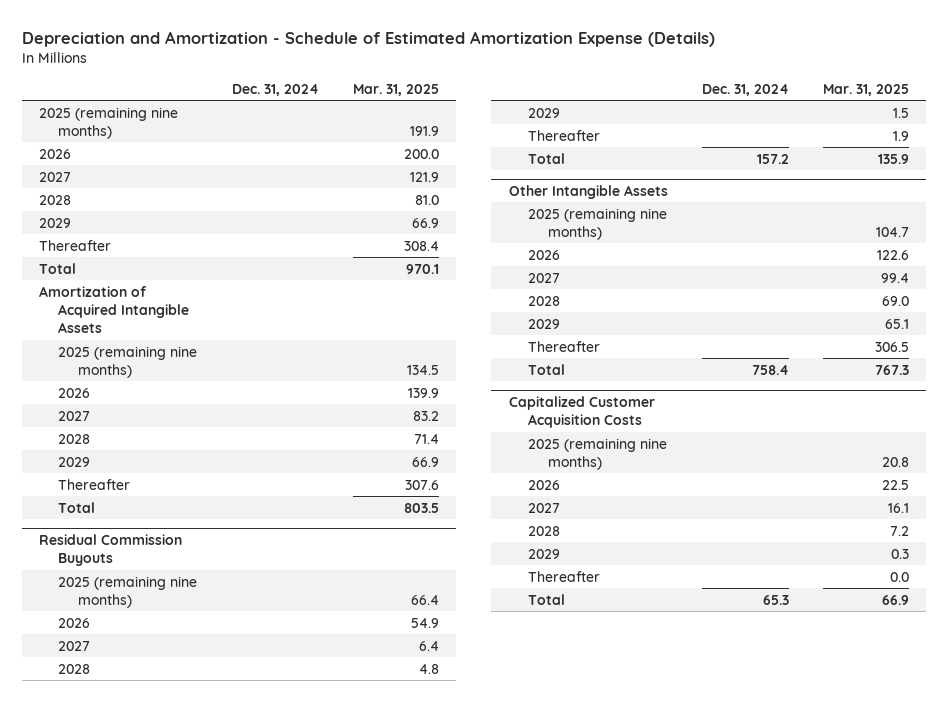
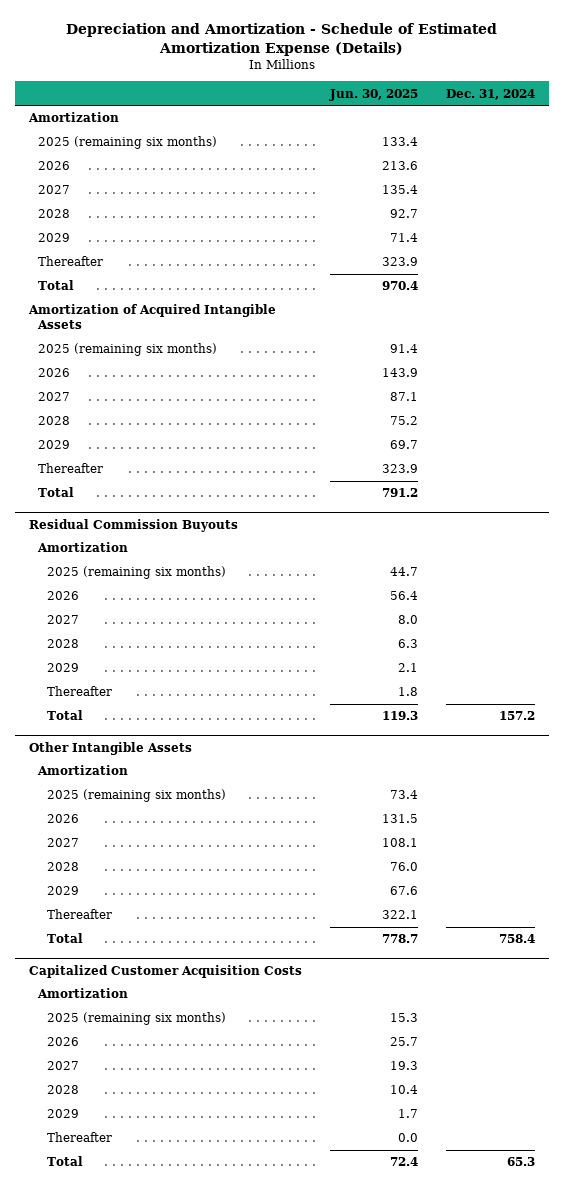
- | Dec. 31, 2024 | Mar. 31, 2025
+ | Jun. 30, 2025 | Dec. 31, 2024
- 2025 (remaining nine months) | | 191.9
+ Amortization
+ 2025 (remaining six months) | 133.4 |
- 2025 (remaining nine months) | | 134.5
+ 2025 (remaining six months) | 91.4 |
@ Residual Commission Buyouts
- 2025 (remaining nine months) | | 66.4
+ Amortization
+ 2025 (remaining six months) | 44.7 |
@ Other Intangible Assets
- 2025 (remaining nine months) | | 104.7
+ Amortization
+ 2025 (remaining six months) | 73.4 |
@ Capitalized Customer Acquisition Costs
- 2025 (remaining nine months) | | 20.8
+ Amortization
+ 2025 (remaining six months) | 15.3 |

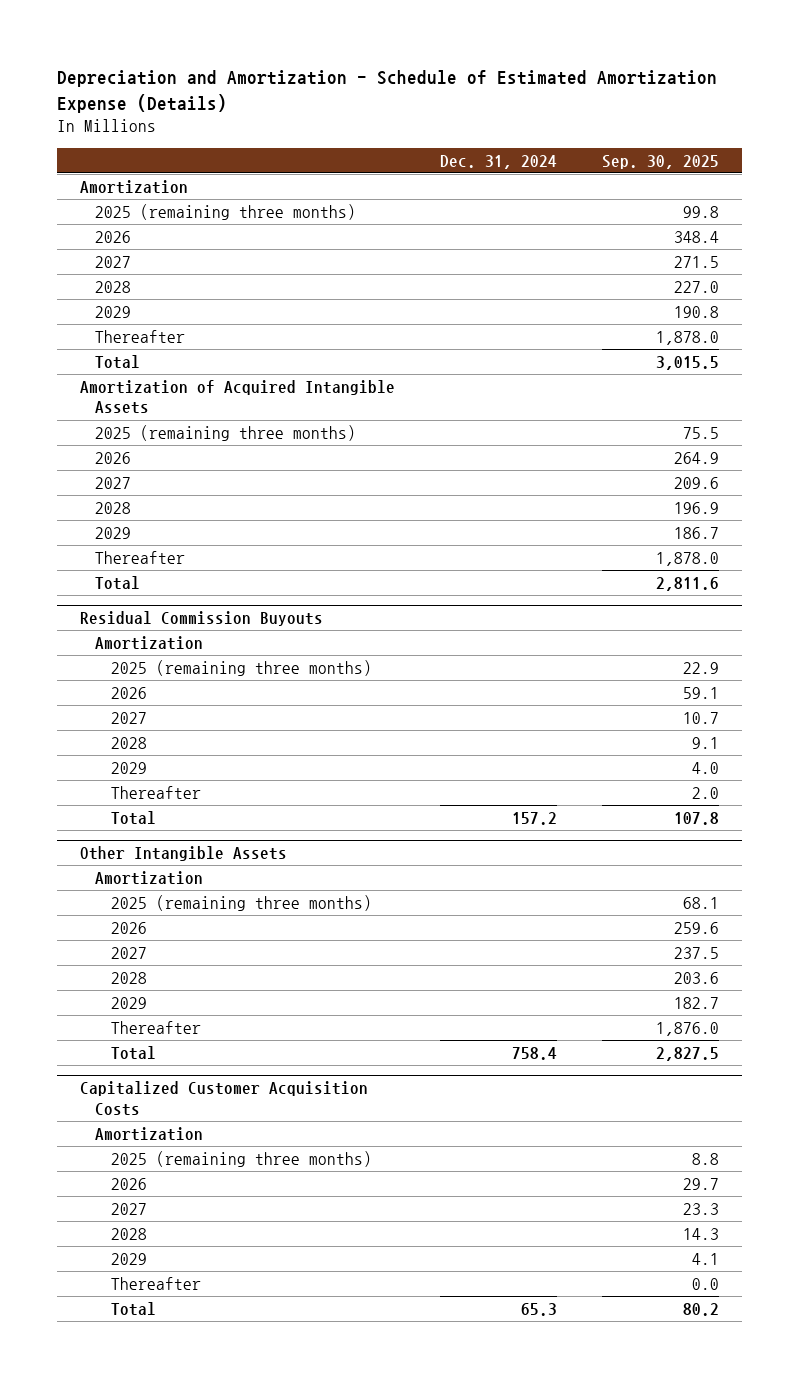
- | Jun. 30, 2025 | Dec. 31, 2024
+ | Dec. 31, 2024 | Sep. 30, 2025
- 2025 (remaining six months) | 133.4 |
+ 2025 (remaining three months) | | 99.8
- 2025 (remaining six months) | 91.4 |
+ 2025 (remaining three months) | | 75.5
@ Residual Commission Buyouts
- 2025 (remaining six months) | 44.7 |
+ 2025 (remaining three months) | | 22.9
@ Other Intangible Assets
- 2025 (remaining six months) | 73.4 |
+ 2025 (remaining three months) | | 68.1
@ Capitalized Customer Acquisition Costs
- 2025 (remaining six months) | 15.3 |
+ 2025 (remaining three months) | | 8.8

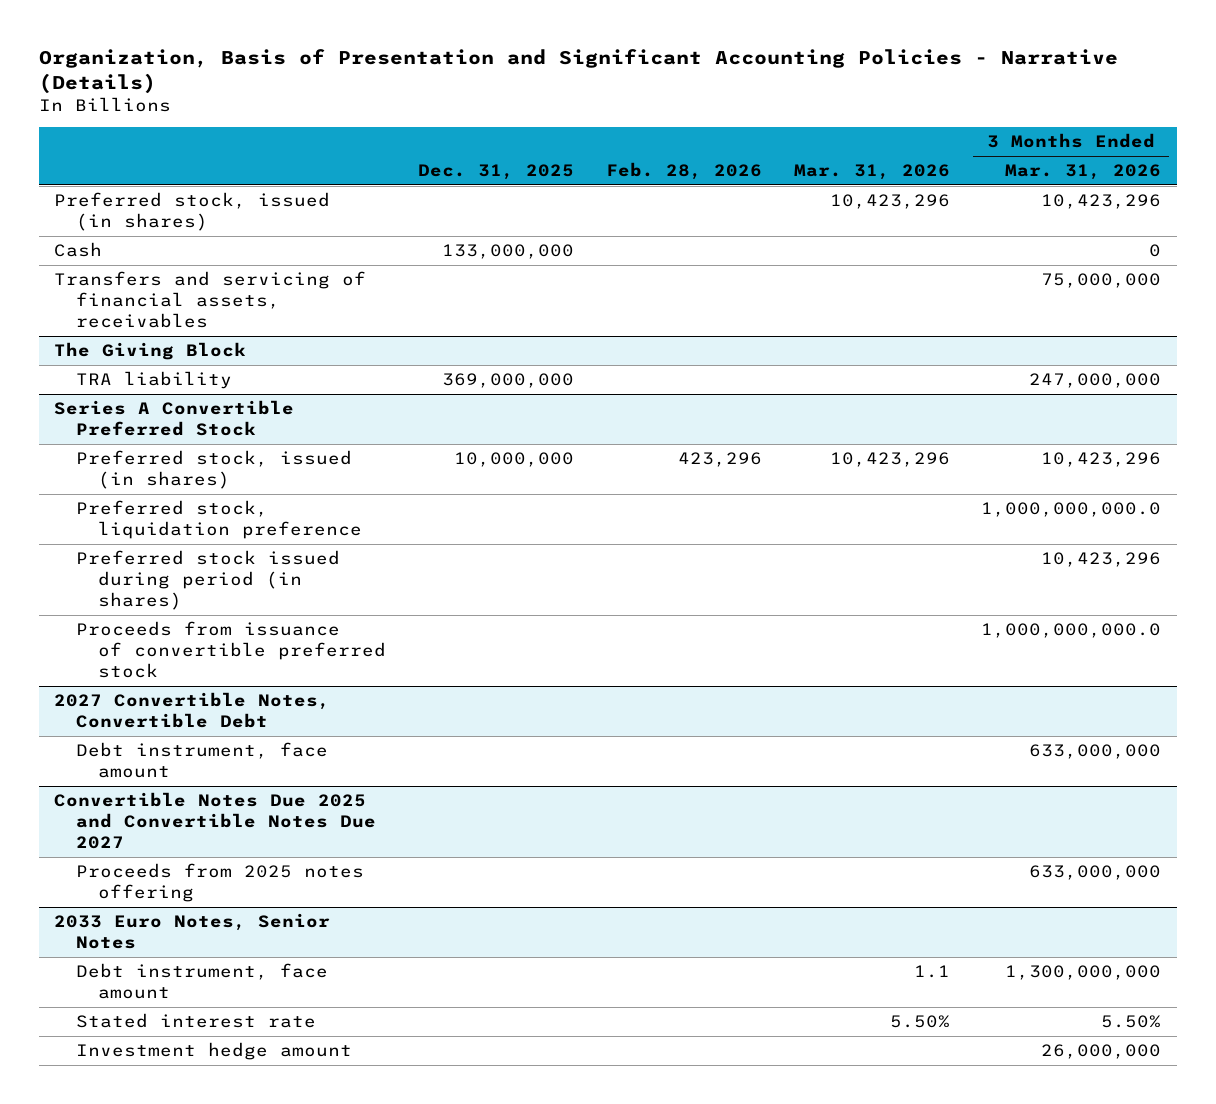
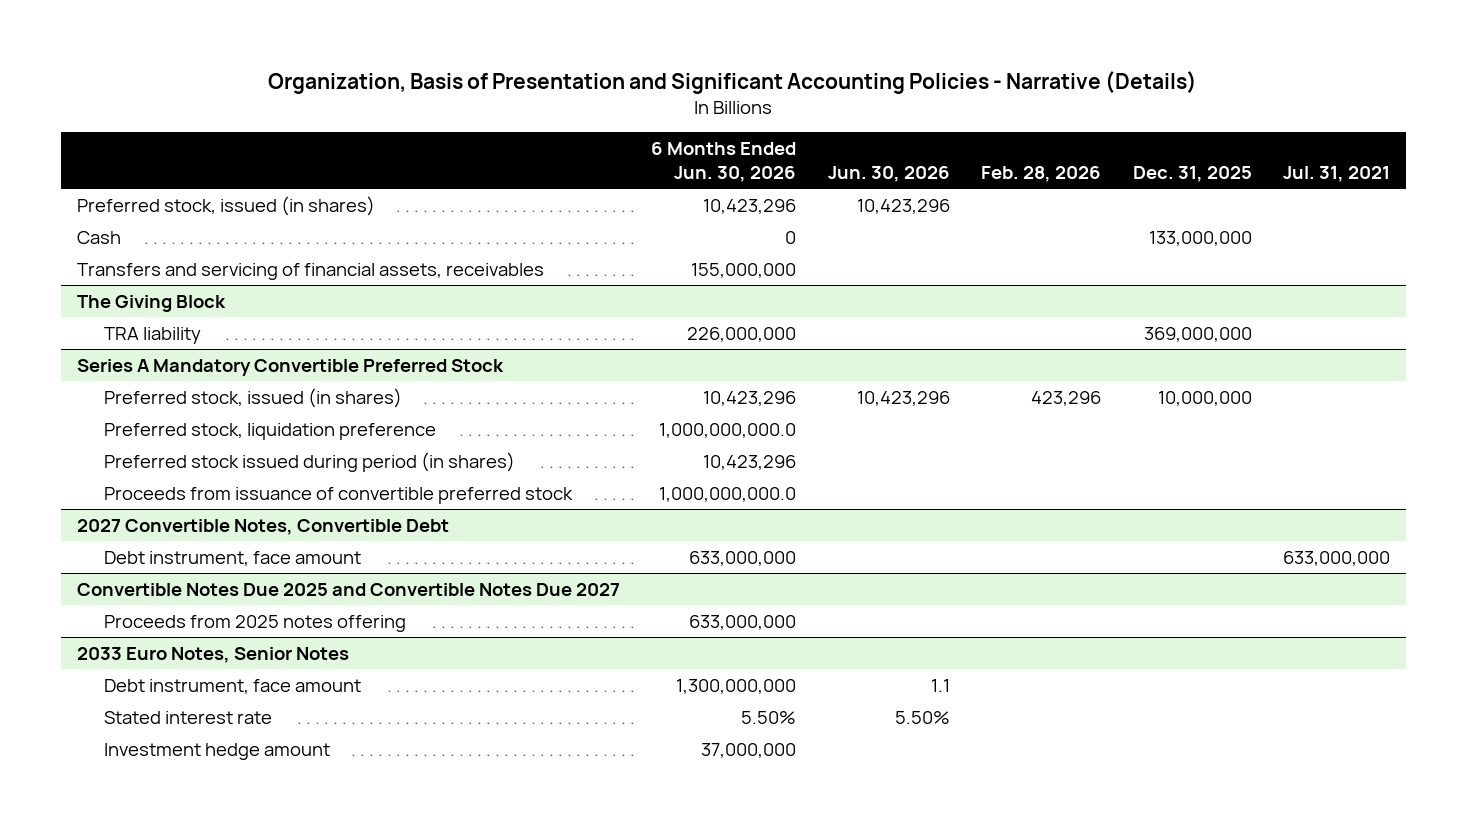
- | Dec. 31, 2025 | Feb. 28, 2026 | Mar. 31, 2026 | 3 Months Ended Mar. 31, 2026
+ | 6 Months Ended Jun. 30, 2026 | Jun. 30, 2026 | Feb. 28, 2026 | Dec. 31, 2025 | Jul. 31, 2021
- Series A Convertible Preferred Stock
+ Series A Mandatory Convertible Preferred Stock

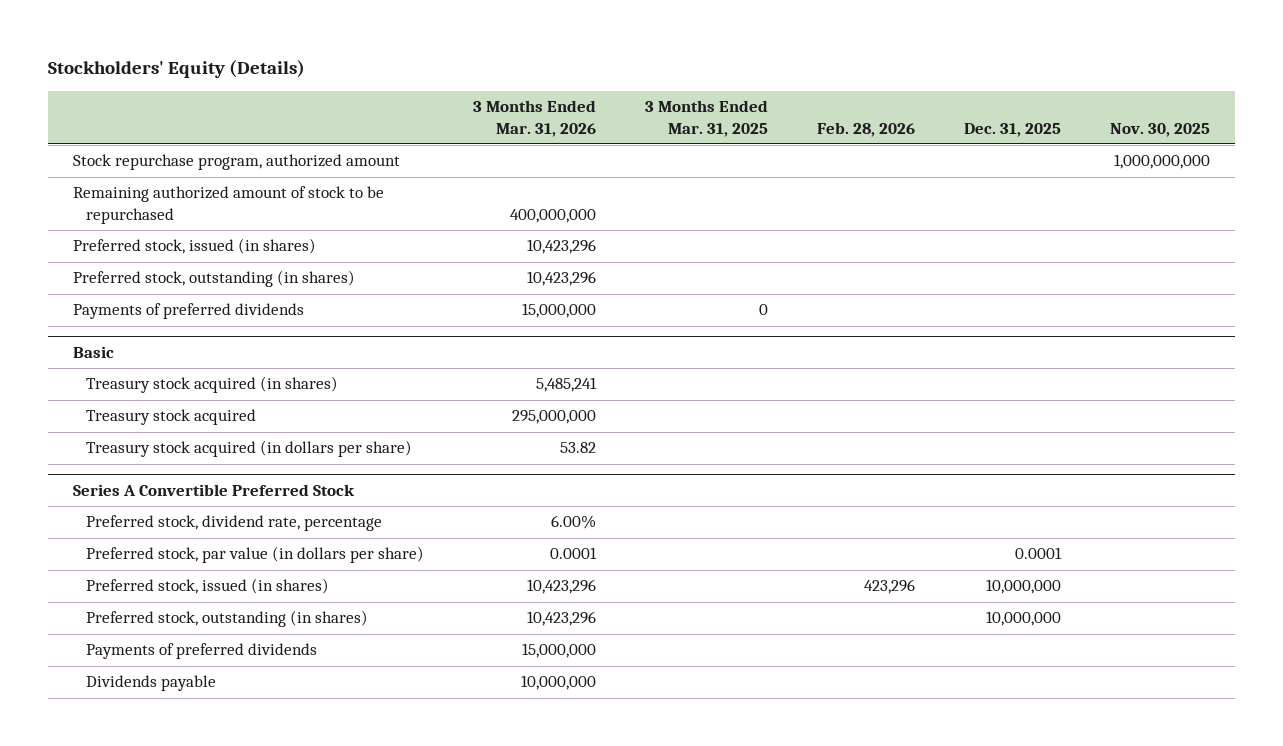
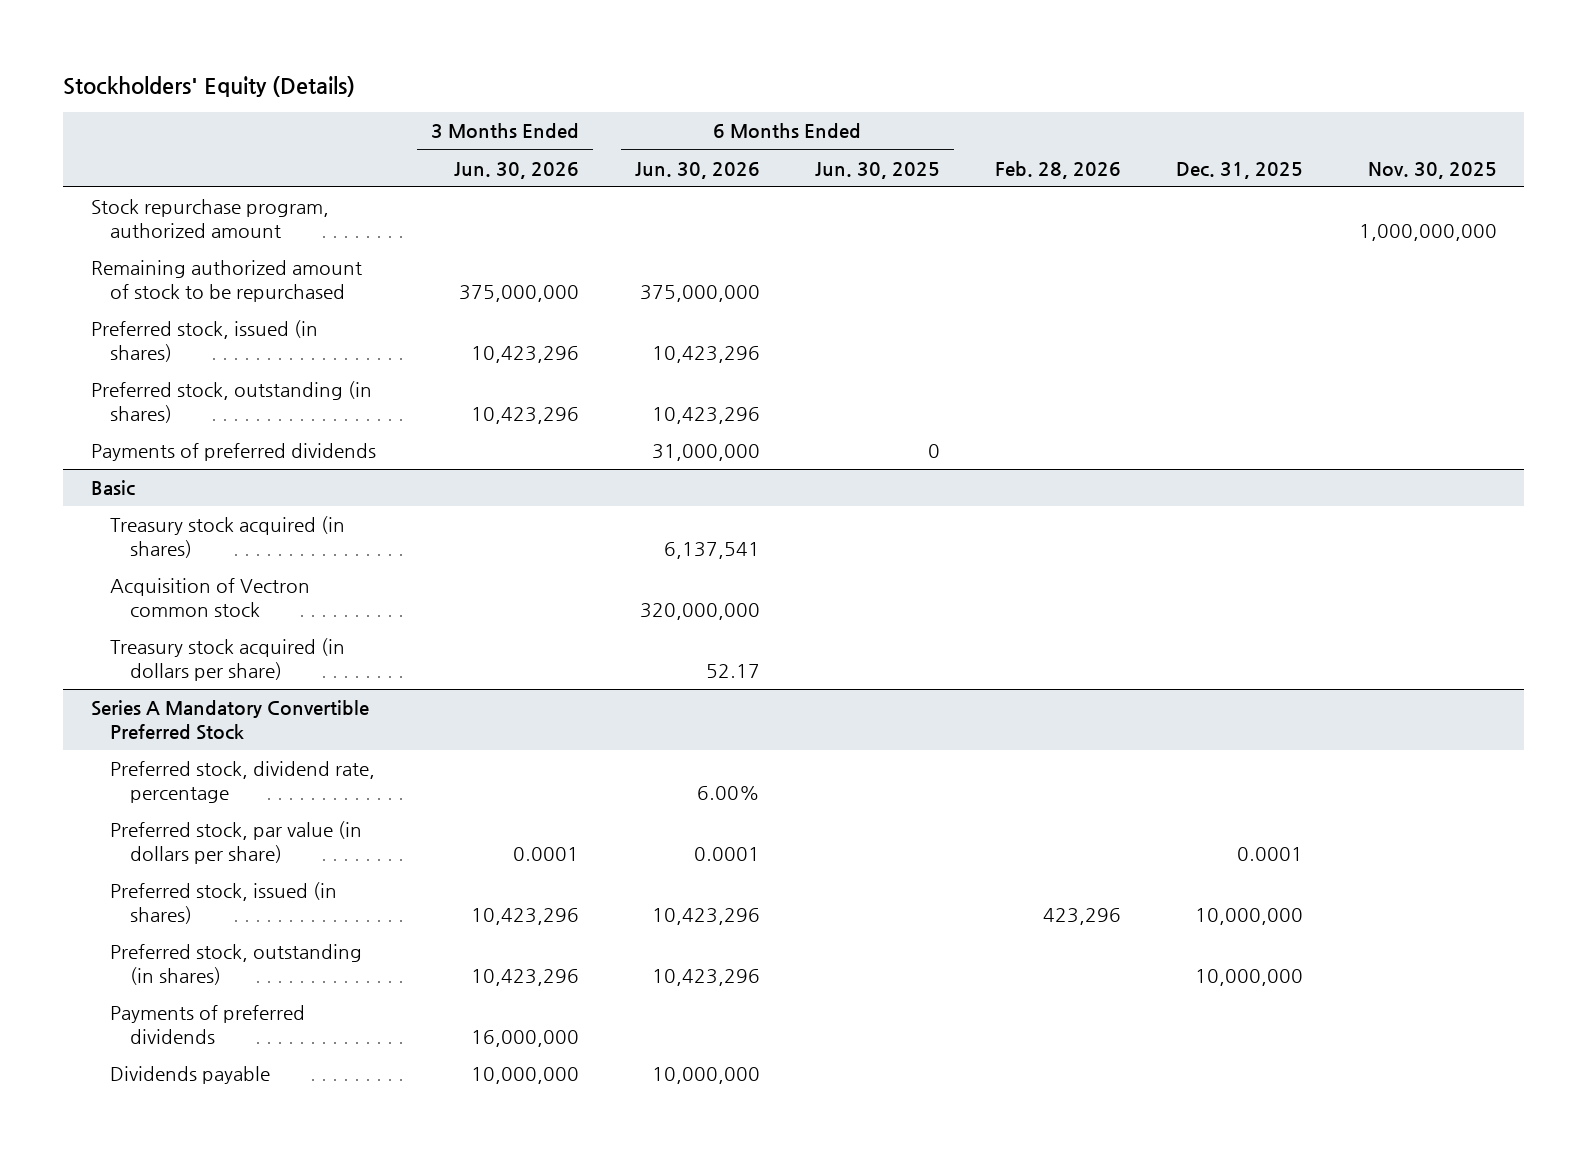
- | 3 Months Ended Mar. 31, 2026 | 3 Months Ended Mar. 31, 2025 | Feb. 28, 2026 | Dec. 31, 2025 | Nov. 30, 2025
+ | 3 Months Ended Jun. 30, 2026 | 6 Months Ended Jun. 30, 2026 | 6 Months Ended Jun. 30, 2025 | Feb. 28, 2026 | Dec. 31, 2025 | Nov. 30, 2025
@ Basic
- Treasury stock acquired | 295,000,000 | | | |
+ Acquisition of Vectron common stock | | 320,000,000 | | | |
- Series A Convertible Preferred Stock
+ Series A Mandatory Convertible Preferred Stock

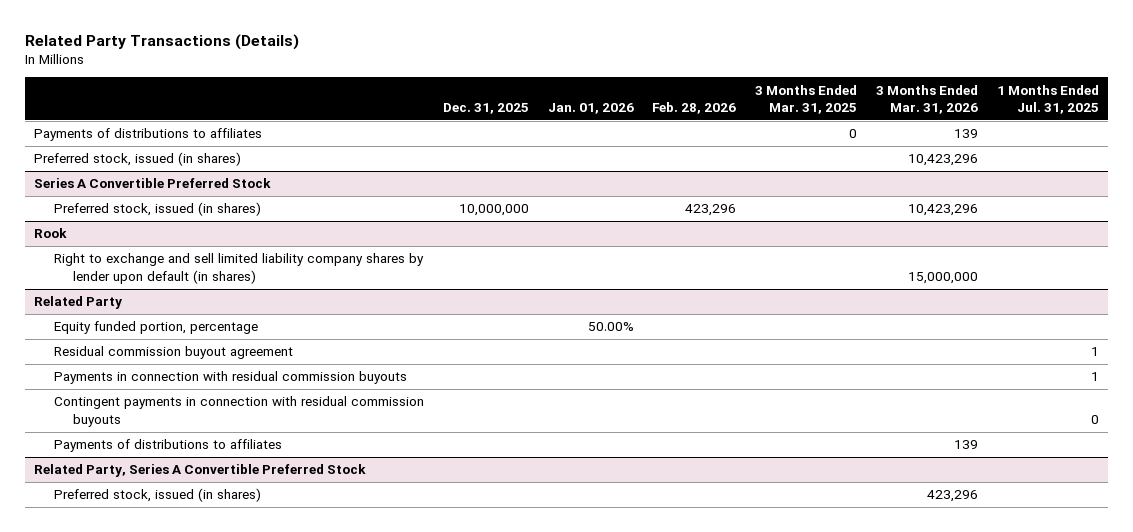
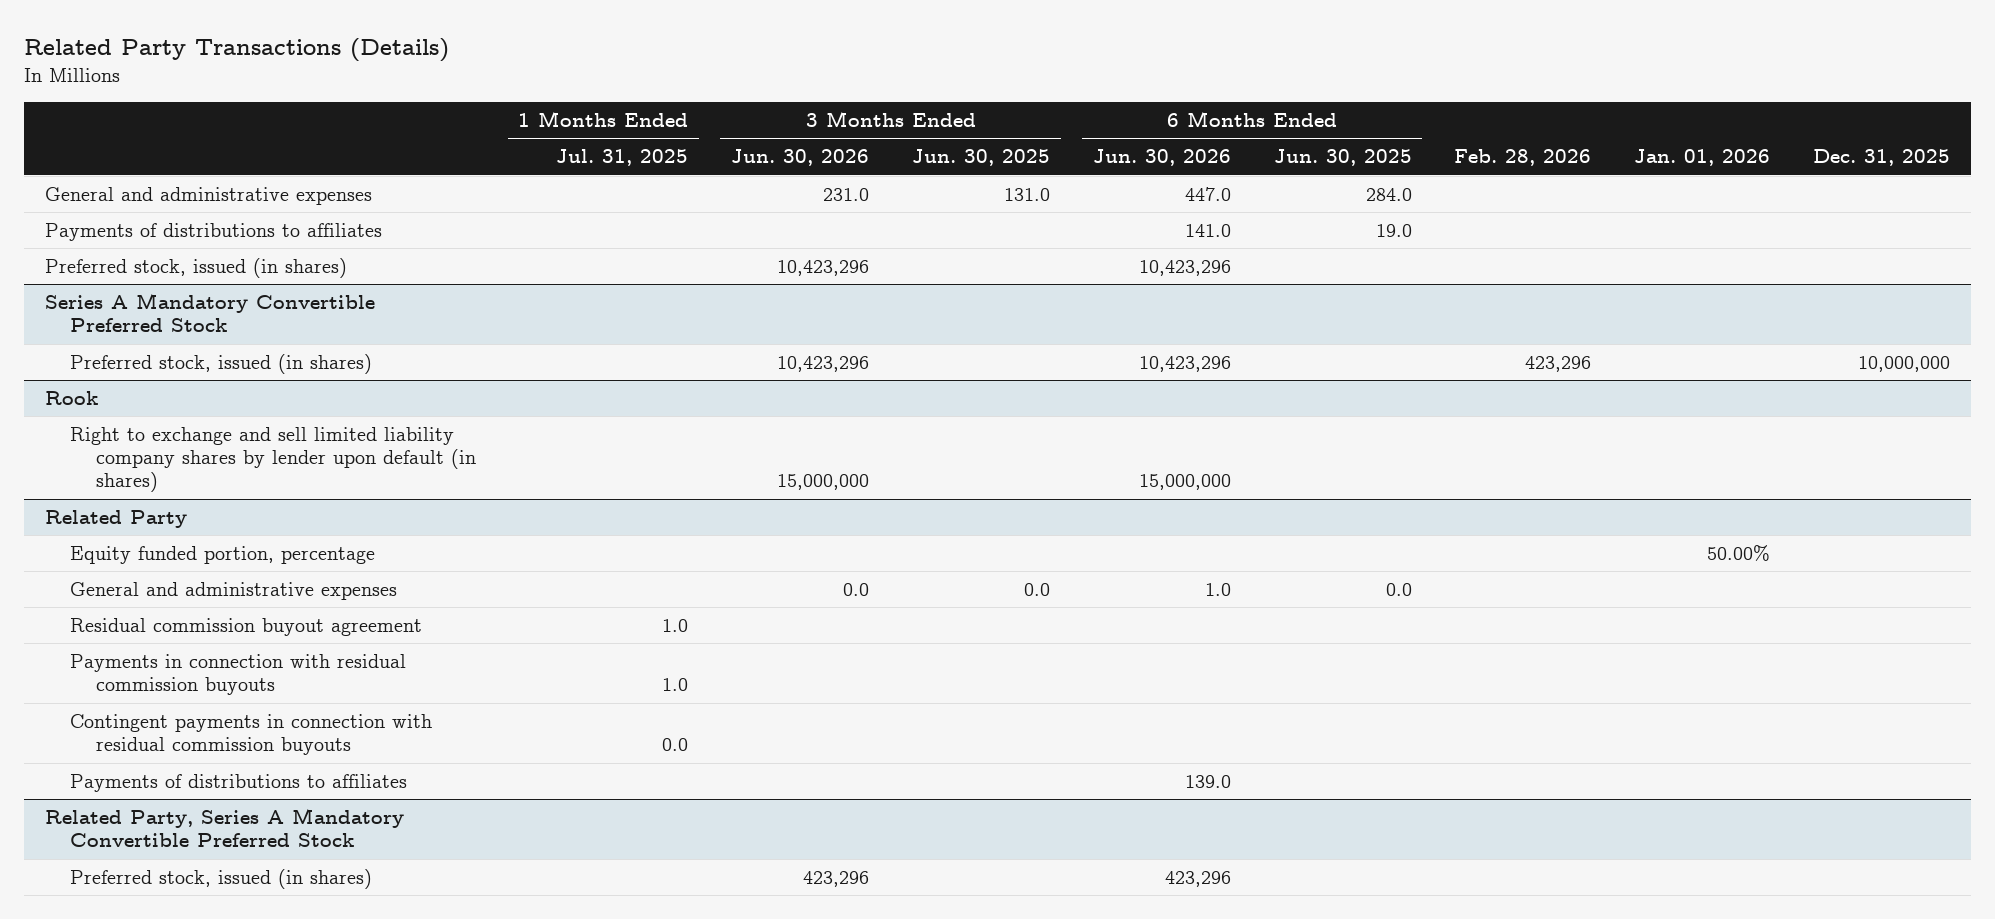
- | Dec. 31, 2025 | Jan. 01, 2026 | Feb. 28, 2026 | 3 Months Ended Mar. 31, 2025 | 3 Months Ended Mar. 31, 2026 | 1 Months Ended Jul. 31, 2025
+ | 1 Months Ended Jul. 31, 2025 | 3 Months Ended Jun. 30, 2026 | 3 Months Ended Jun. 30, 2025 | 6 Months Ended Jun. 30, 2026 | 6 Months Ended Jun. 30, 2025 | Feb. 28, 2026 | Jan. 01, 2026 | Dec. 31, 2025
+ General and administrative expenses | | 231.0 | 131.0 | 447.0 | 284.0 | | |
- Series A Convertible Preferred Stock
+ Series A Mandatory Convertible Preferred Stock
@ Related Party
- Residual commission buyout agreement | | | | | | 1
- Payments in connection with residual commission buyouts | | | | | | 1
- Contingent payments in connection with residual commission buyouts | | | | | | 0
+ General and administrative expenses | | 0.0 | 0.0 | 1.0 | 0.0 | | |
+ Residual commission buyout agreement | 1.0 | | | | | | |
+ Payments in connection with residual commission buyouts | 1.0 | | | | | | |
+ Contingent payments in connection with residual commission buyouts | 0.0 | | | | | | |
- Related Party, Series A Convertible Preferred Stock
+ Related Party, Series A Mandatory Convertible Preferred Stock

